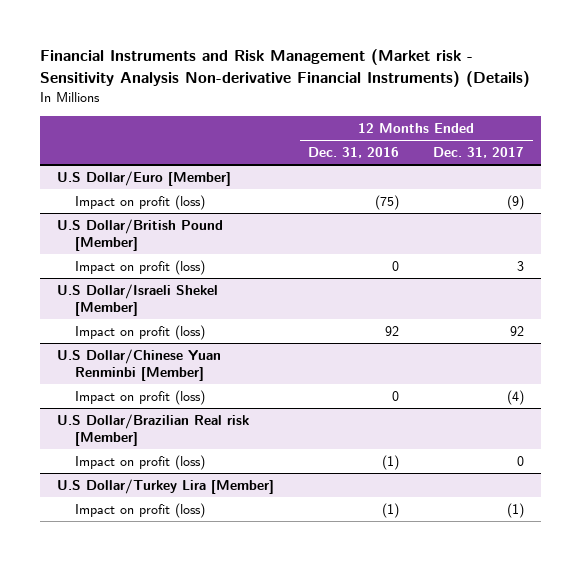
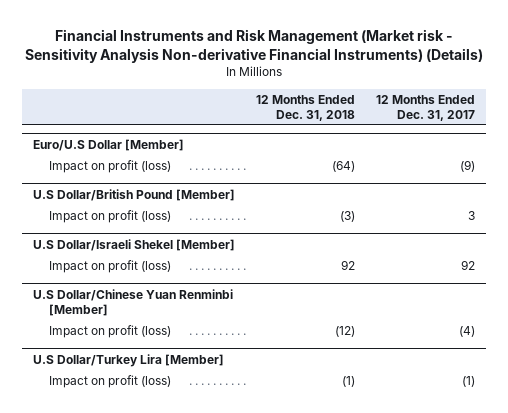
- | 12 Months Ended Dec. 31, 2016 | 12 Months Ended Dec. 31, 2017
+ | 12 Months Ended Dec. 31, 2018 | 12 Months Ended Dec. 31, 2017
- U.S Dollar/Euro [Member]
+ Euro/U.S Dollar [Member]
- U.S Dollar/Brazilian Real risk [Member]
- Impact on profit (loss) | (1) | 0

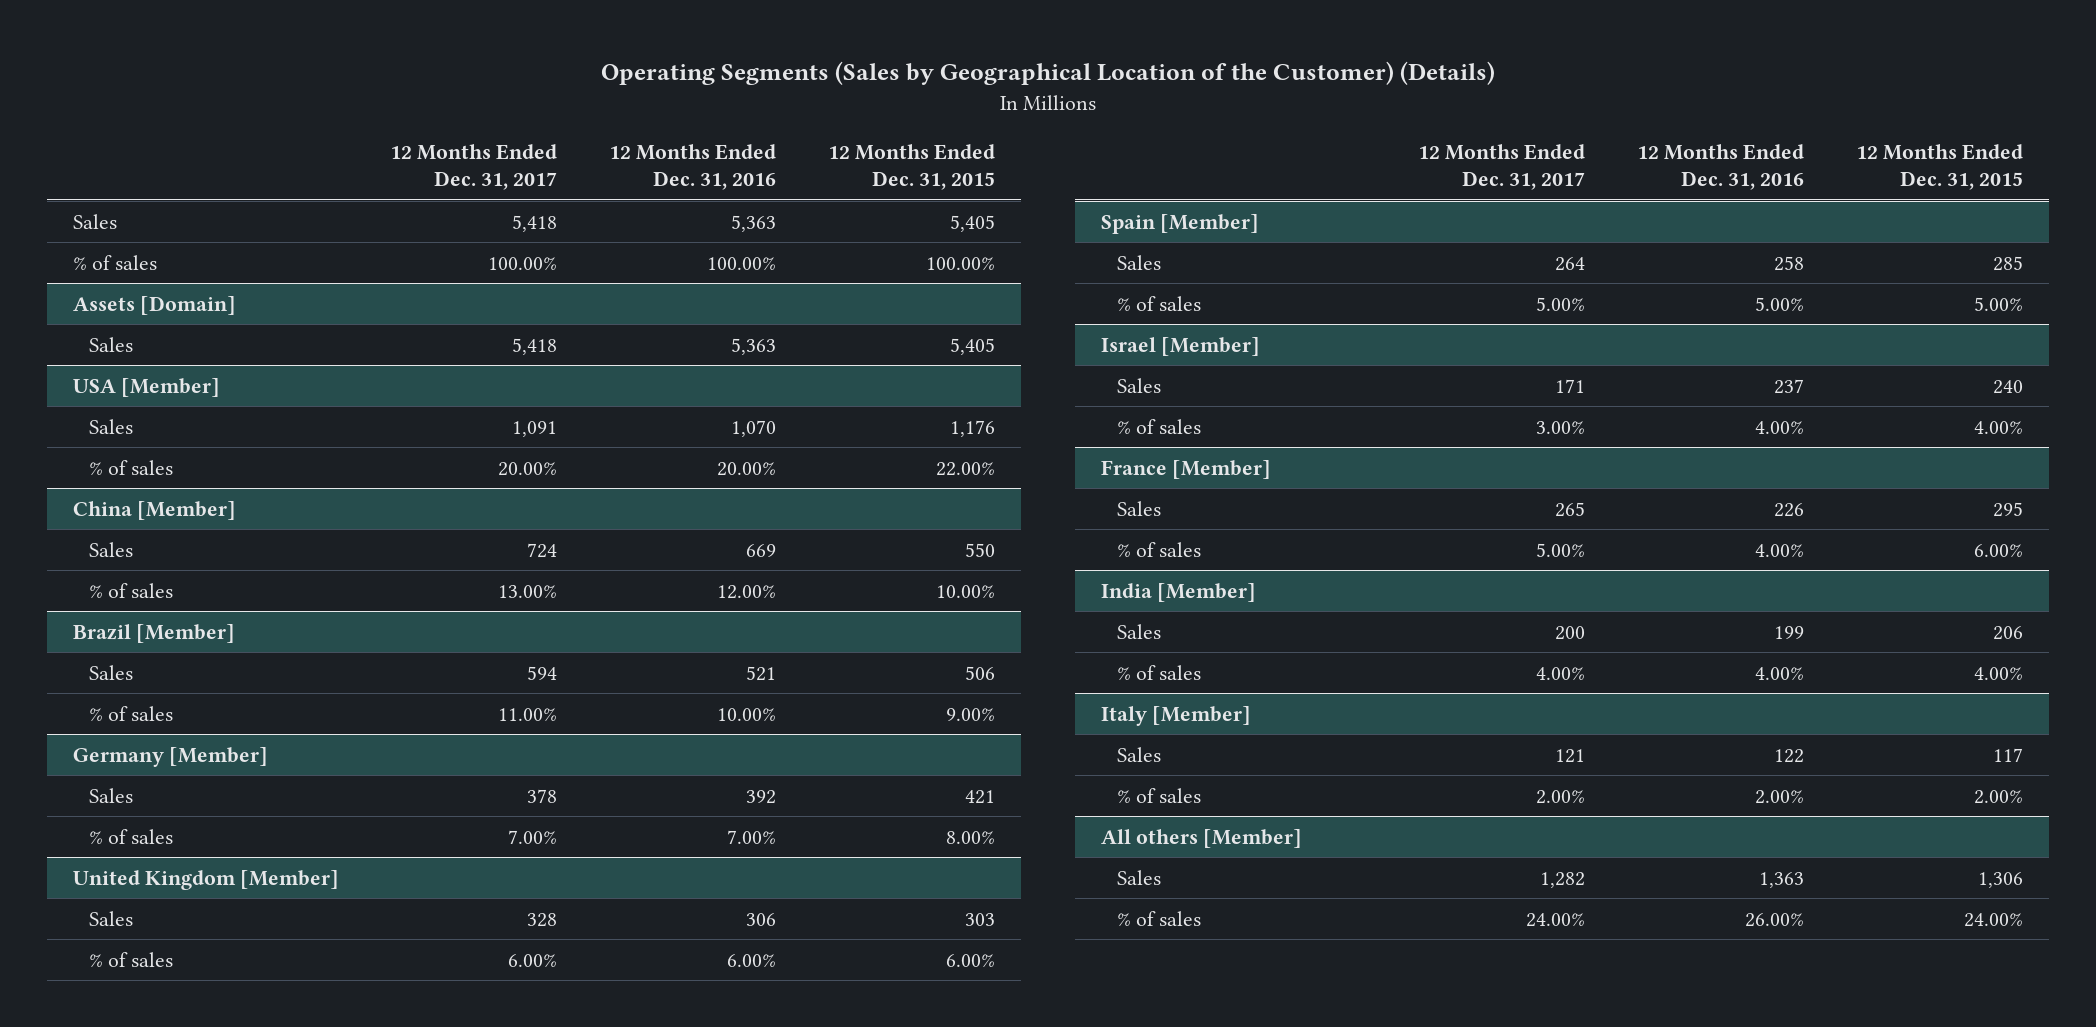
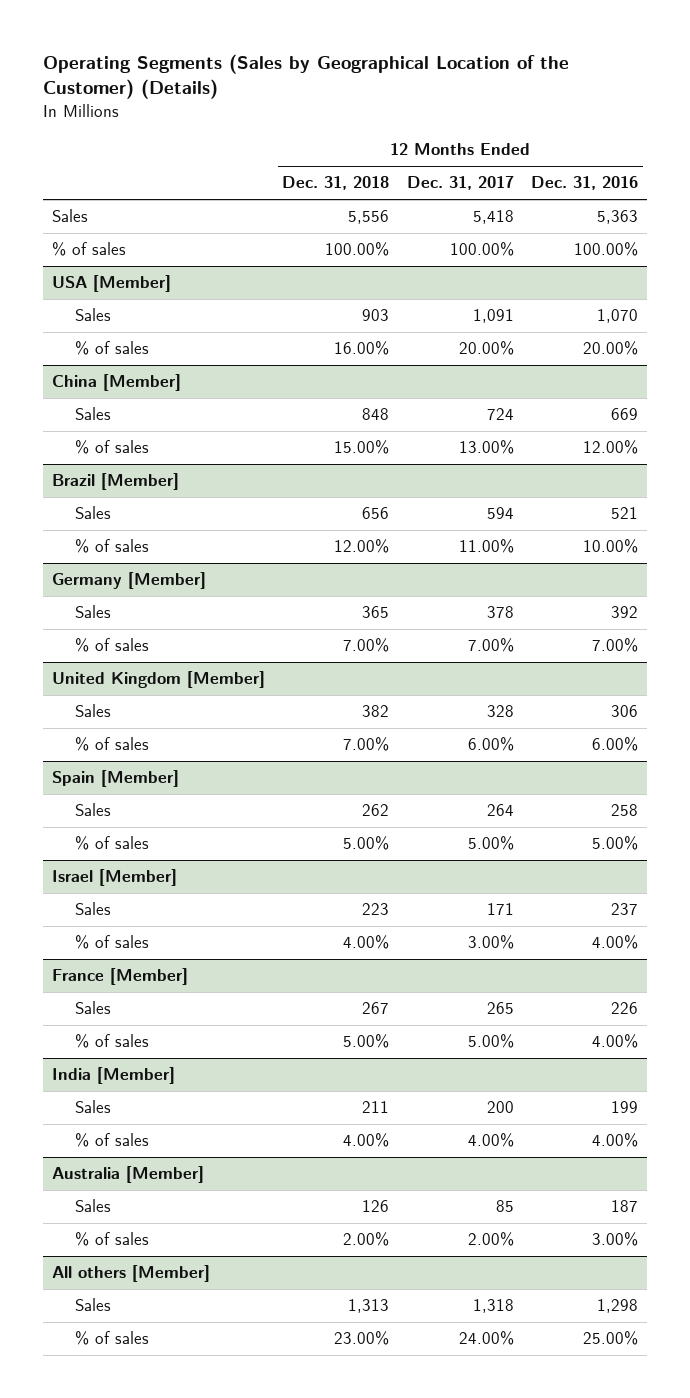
- | 12 Months Ended Dec. 31, 2017 | 12 Months Ended Dec. 31, 2016 | 12 Months Ended Dec. 31, 2015
+ | 12 Months Ended Dec. 31, 2018 | 12 Months Ended Dec. 31, 2017 | 12 Months Ended Dec. 31, 2016
- Assets [Domain]
- Sales | 5,418 | 5,363 | 5,405
- Italy [Member]
- Sales | 121 | 122 | 117
- % of sales | 2.00% | 2.00% | 2.00%
+ Australia [Member]
+ Sales | 126 | 85 | 187
+ % of sales | 2.00% | 2.00% | 3.00%
@ All others [Member]
- Sales | 1,282 | 1,363 | 1,306
- % of sales | 24.00% | 26.00% | 24.00%
+ Sales | 1,313 | 1,318 | 1,298
+ % of sales | 23.00% | 24.00% | 25.00%

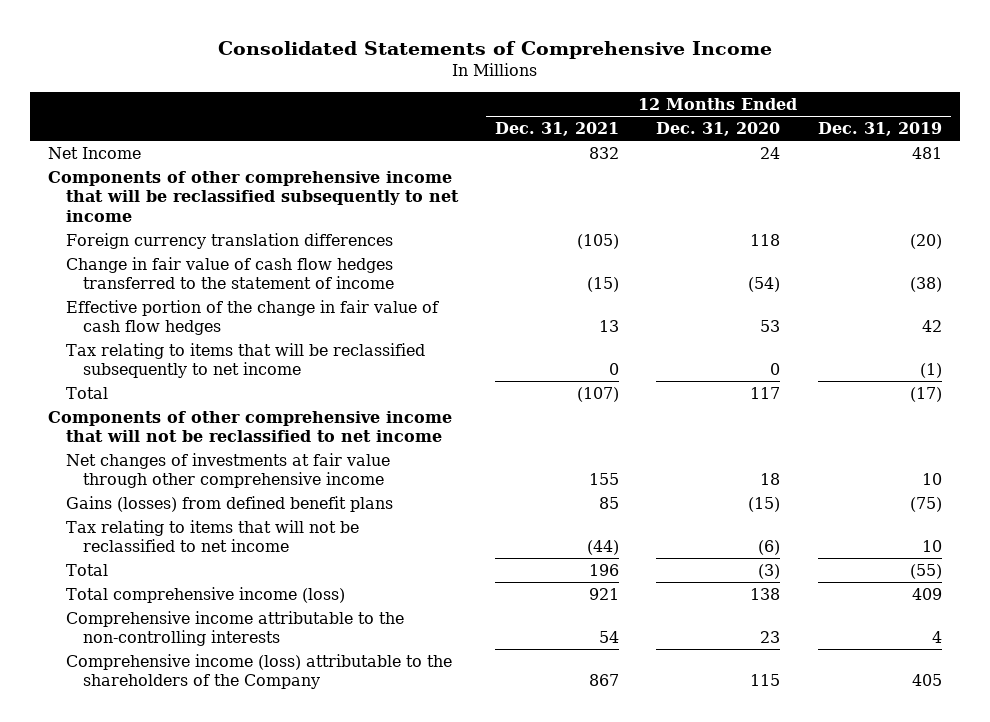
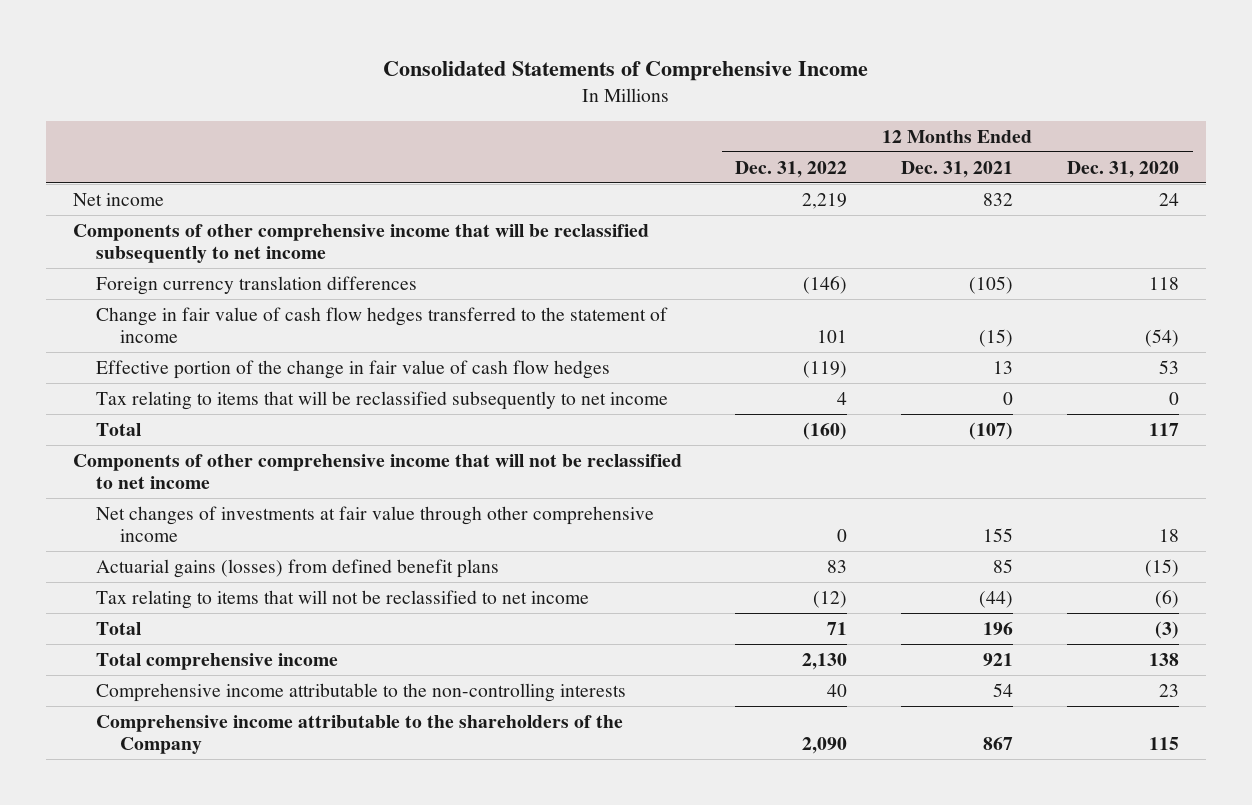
- | 12 Months Ended Dec. 31, 2021 | 12 Months Ended Dec. 31, 2020 | 12 Months Ended Dec. 31, 2019
+ | 12 Months Ended Dec. 31, 2022 | 12 Months Ended Dec. 31, 2021 | 12 Months Ended Dec. 31, 2020
- Net Income | 832 | 24 | 481
+ Net income | 2,219 | 832 | 24
- Gains (losses) from defined benefit plans | 85 | (15) | (75)
+ Actuarial gains (losses) from defined benefit plans | 83 | 85 | (15)
- Total comprehensive income (loss) | 921 | 138 | 409
+ Total comprehensive income | 2,130 | 921 | 138
- Comprehensive income (loss) attributable to the shareholders of the Company | 867 | 115 | 405
+ Comprehensive income attributable to the shareholders of the Company | 2,090 | 867 | 115

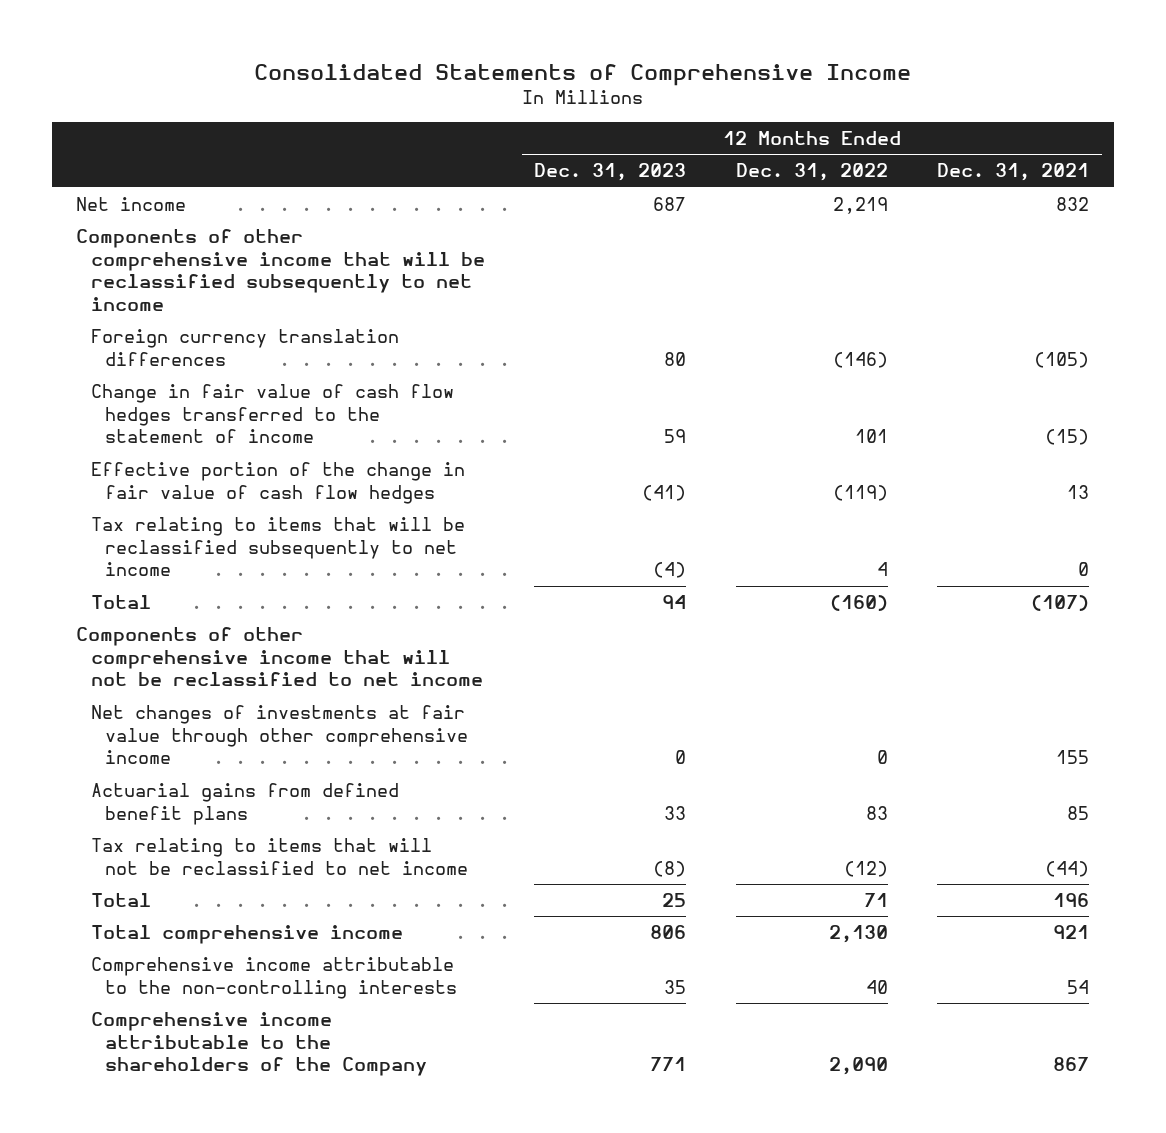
- | 12 Months Ended Dec. 31, 2022 | 12 Months Ended Dec. 31, 2021 | 12 Months Ended Dec. 31, 2020
+ | 12 Months Ended Dec. 31, 2023 | 12 Months Ended Dec. 31, 2022 | 12 Months Ended Dec. 31, 2021
- Actuarial gains (losses) from defined benefit plans | 83 | 85 | (15)
+ Actuarial gains from defined benefit plans | 33 | 83 | 85

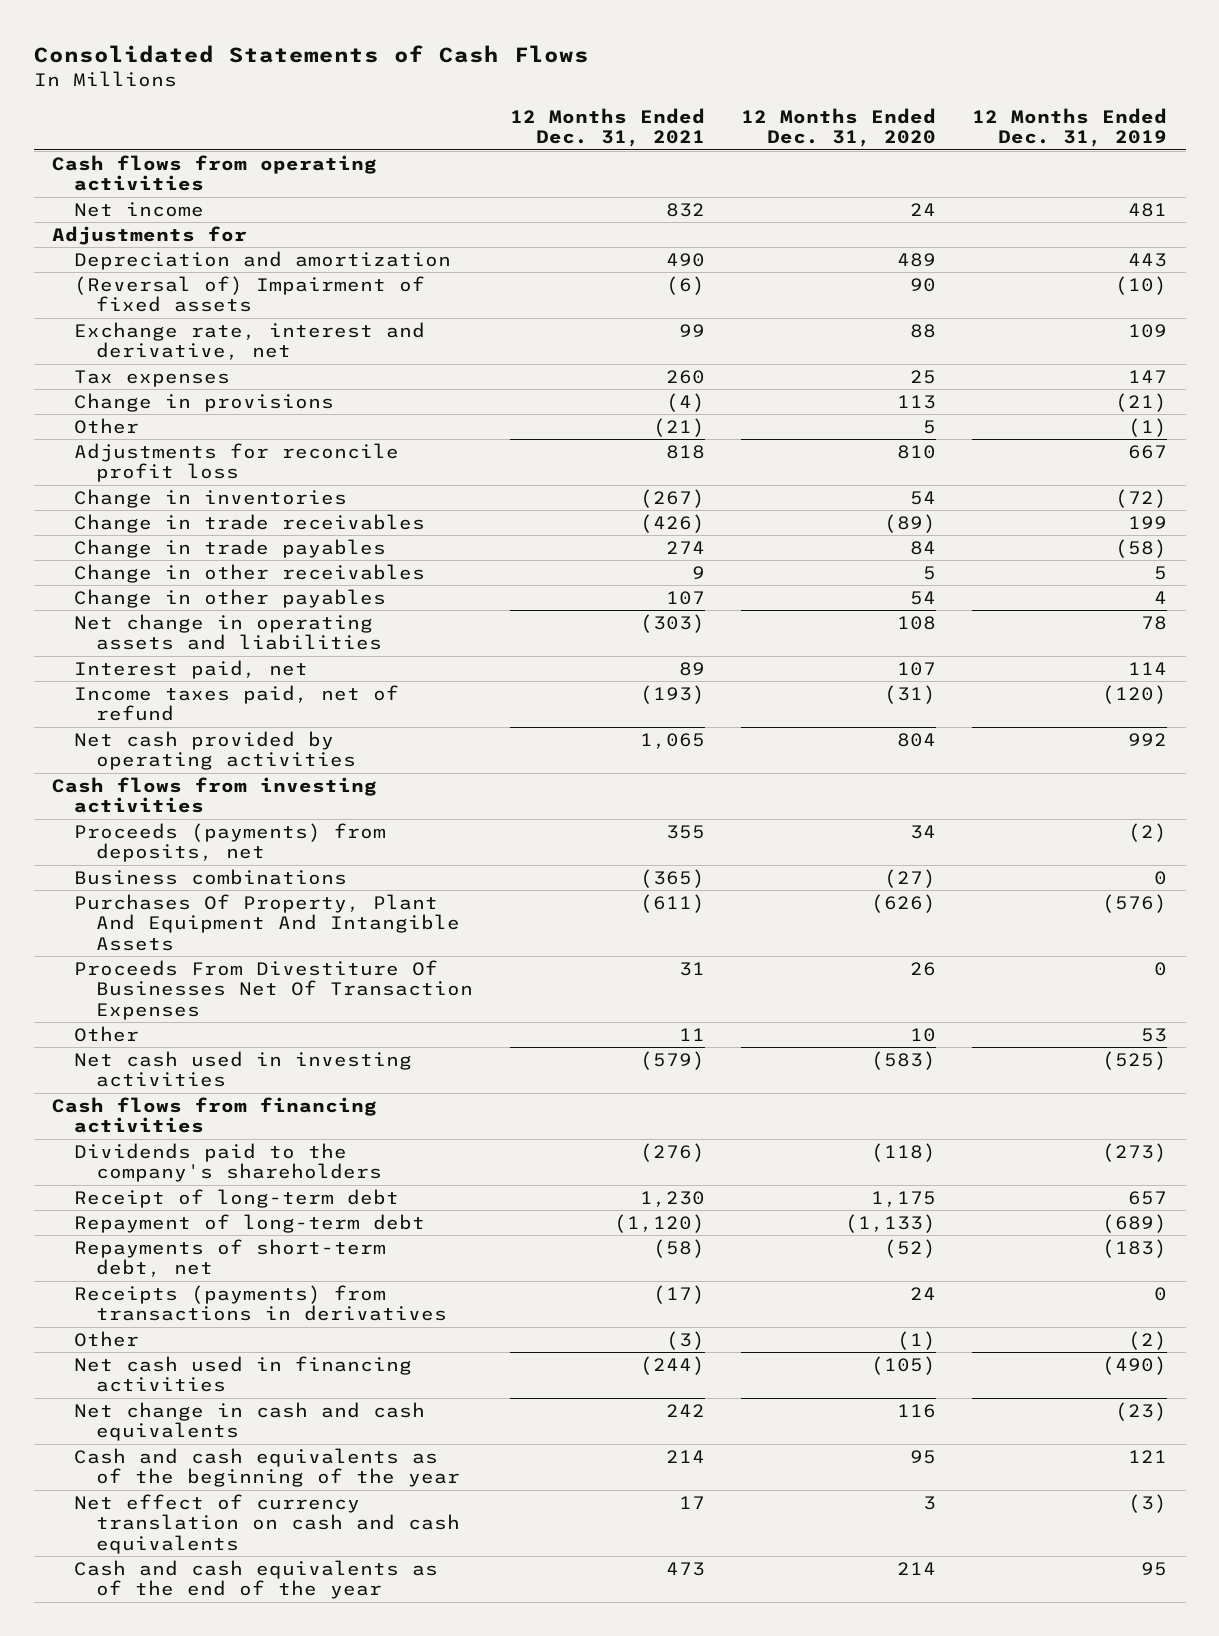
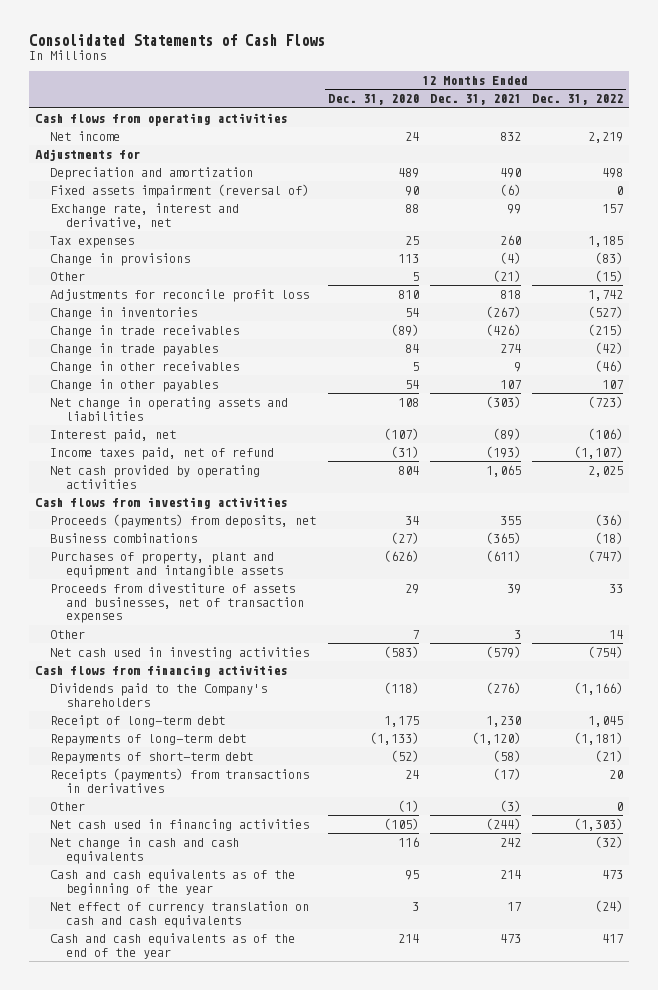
- | 12 Months Ended Dec. 31, 2021 | 12 Months Ended Dec. 31, 2020 | 12 Months Ended Dec. 31, 2019
+ | 12 Months Ended Dec. 31, 2020 | 12 Months Ended Dec. 31, 2021 | 12 Months Ended Dec. 31, 2022
- (Reversal of) Impairment of fixed assets | (6) | 90 | (10)
+ Fixed assets impairment (reversal of) | 90 | (6) | 0
- Interest paid, net | 89 | 107 | 114
+ Interest paid, net | (107) | (89) | (106)
- Purchases Of Property, Plant And Equipment And Intangible Assets | (611) | (626) | (576)
- Proceeds From Divestiture Of Businesses Net Of Transaction Expenses | 31 | 26 | 0
- Other | 11 | 10 | 53
+ Purchases of property, plant and equipment and intangible assets | (626) | (611) | (747)
+ Proceeds from divestiture of assets and businesses, net of transaction expenses | 29 | 39 | 33
+ Other | 7 | 3 | 14
- Dividends paid to the company's shareholders | (276) | (118) | (273)
+ Dividends paid to the Company's shareholders | (118) | (276) | (1,166)
- Repayment of long-term debt | (1,120) | (1,133) | (689)
- Repayments of short-term debt, net | (58) | (52) | (183)
+ Repayments of long-term debt | (1,133) | (1,120) | (1,181)
+ Repayments of short-term debt | (52) | (58) | (21)

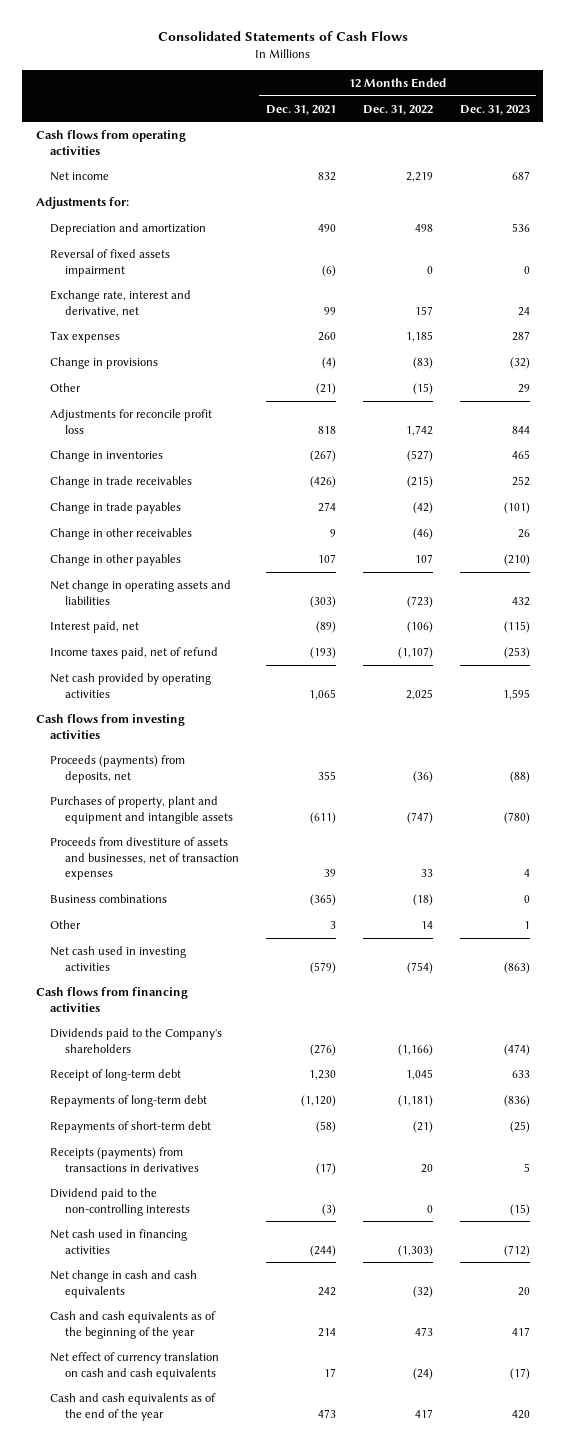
- | 12 Months Ended Dec. 31, 2020 | 12 Months Ended Dec. 31, 2021 | 12 Months Ended Dec. 31, 2022
+ | 12 Months Ended Dec. 31, 2021 | 12 Months Ended Dec. 31, 2022 | 12 Months Ended Dec. 31, 2023
- Adjustments for
+ Adjustments for:
- Fixed assets impairment (reversal of) | 90 | (6) | 0
+ Reversal of fixed assets impairment | (6) | 0 | 0
moved down: Business combinations | (365) | (18) | 0
- Other | (1) | (3) | 0
+ Dividend paid to the non-controlling interests | (3) | 0 | (15)

